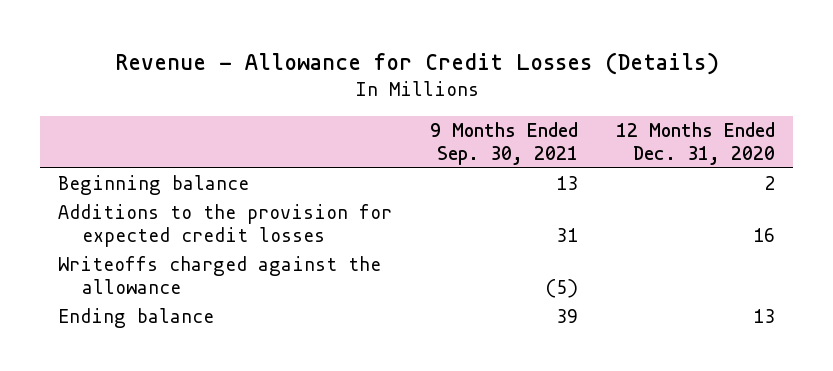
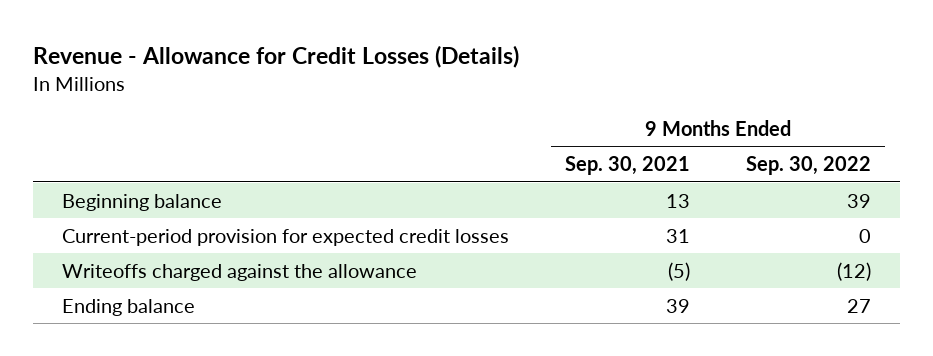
- | 9 Months Ended Sep. 30, 2021 | 12 Months Ended Dec. 31, 2020
+ | 9 Months Ended Sep. 30, 2021 | 9 Months Ended Sep. 30, 2022
- Additions to the provision for expected credit losses | 31 | 16
+ Current-period provision for expected credit losses | 31 | 0

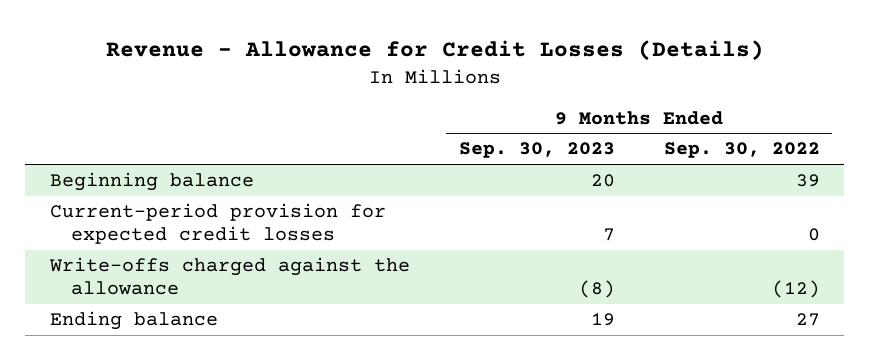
- | 9 Months Ended Sep. 30, 2021 | 9 Months Ended Sep. 30, 2022
+ | 9 Months Ended Sep. 30, 2023 | 9 Months Ended Sep. 30, 2022
- Writeoffs charged against the allowance | (5) | (12)
+ Write-offs charged against the allowance | (8) | (12)

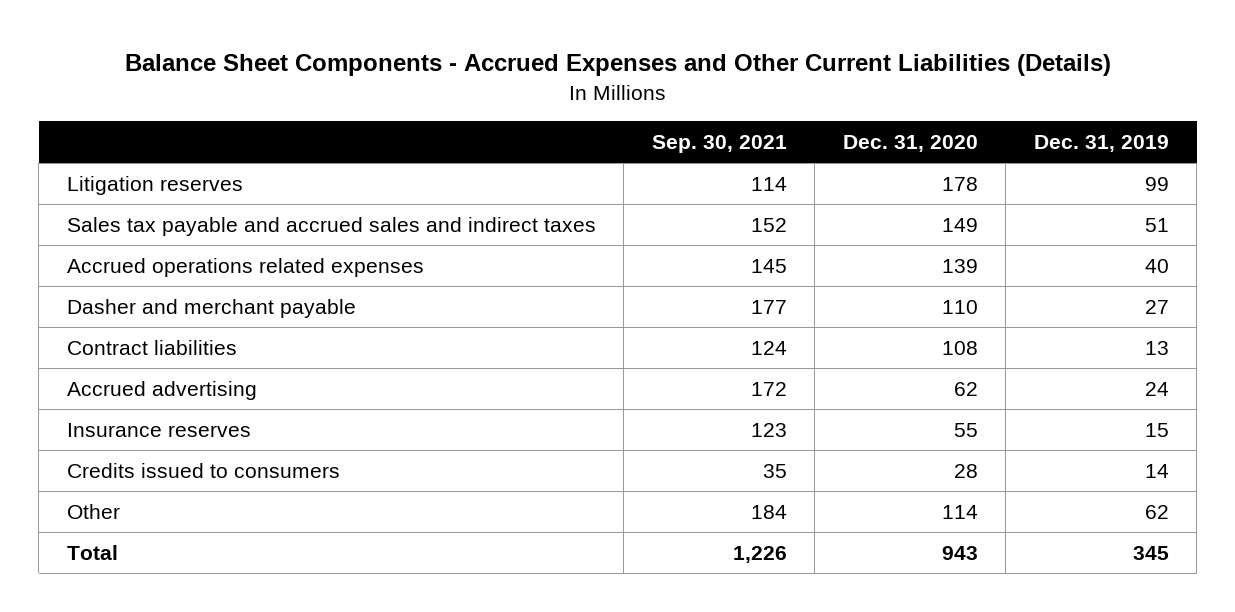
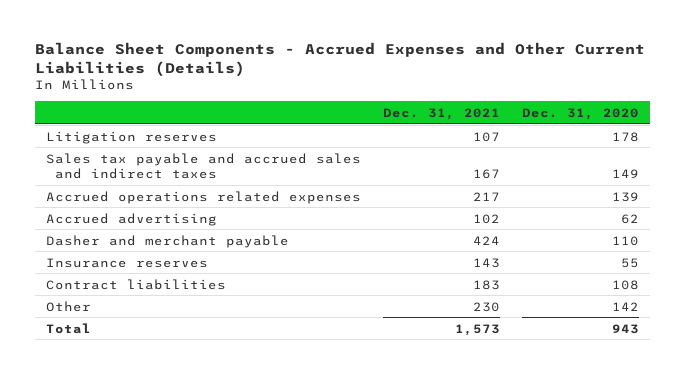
- | Sep. 30, 2021 | Dec. 31, 2020 | Dec. 31, 2019
+ | Dec. 31, 2021 | Dec. 31, 2020
moved down: Dasher and merchant payable | 424 | 110
- Credits issued to consumers | 35 | 28 | 14
- Other | 184 | 114 | 62
moved down: Contract liabilities | 183 | 108
+ Other | 230 | 142

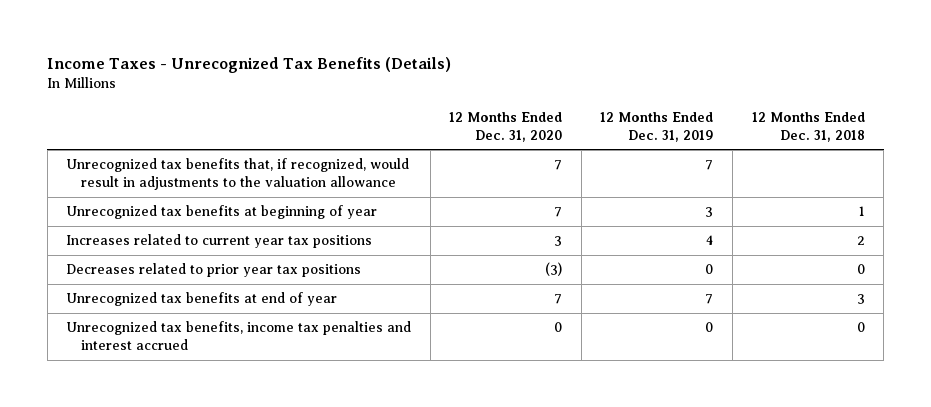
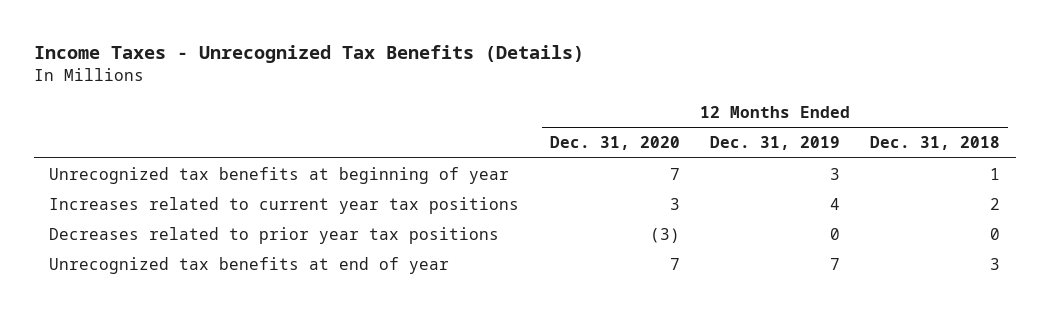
- Unrecognized tax benefits that, if recognized, would result in adjustments to the valuation allowance | 7 | 7 |
- Unrecognized tax benefits, income tax penalties and interest accrued | 0 | 0 | 0

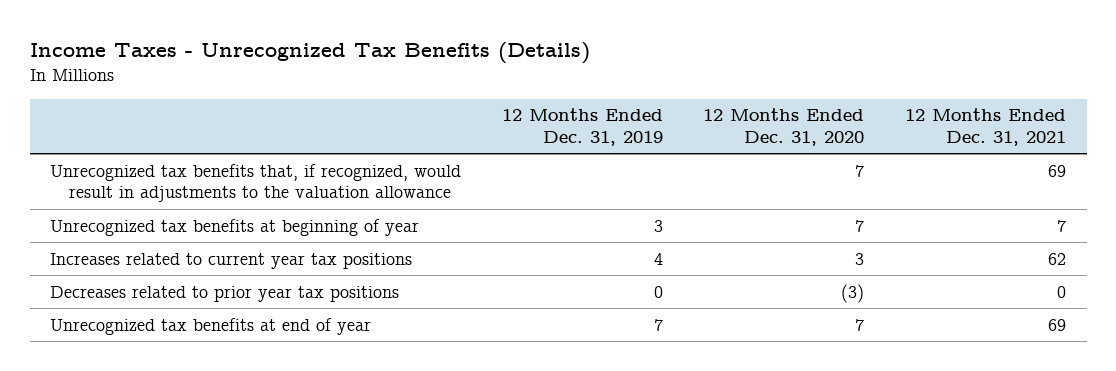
- | 12 Months Ended Dec. 31, 2020 | 12 Months Ended Dec. 31, 2019 | 12 Months Ended Dec. 31, 2018
+ | 12 Months Ended Dec. 31, 2019 | 12 Months Ended Dec. 31, 2020 | 12 Months Ended Dec. 31, 2021
+ Unrecognized tax benefits that, if recognized, would result in adjustments to the valuation allowance | | 7 | 69

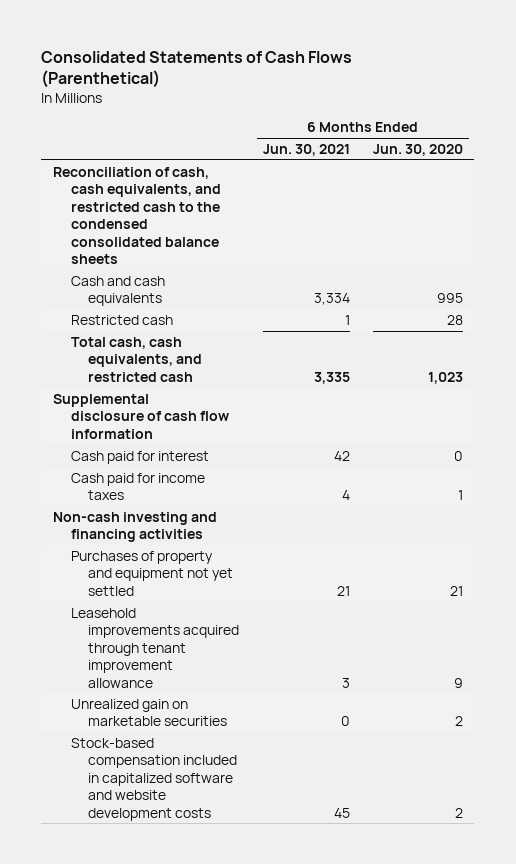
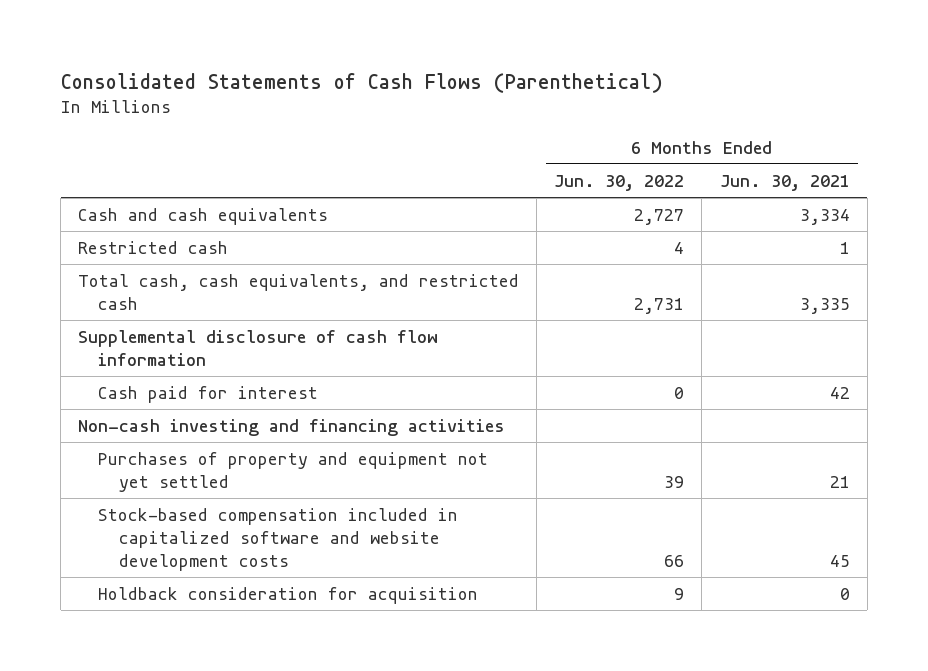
- | 6 Months Ended Jun. 30, 2021 | 6 Months Ended Jun. 30, 2020
+ | 6 Months Ended Jun. 30, 2022 | 6 Months Ended Jun. 30, 2021
- Reconciliation of cash, cash equivalents, and restricted cash to the condensed consolidated balance sheets
- Cash paid for income taxes | 4 | 1
- Leasehold improvements acquired through tenant improvement allowance | 3 | 9
- Unrealized gain on marketable securities | 0 | 2
+ Holdback consideration for acquisition | 9 | 0

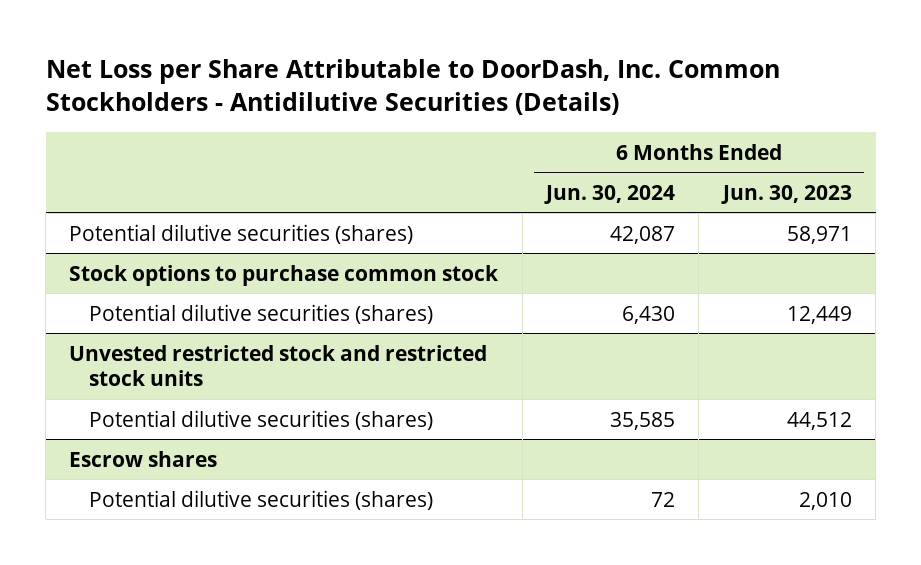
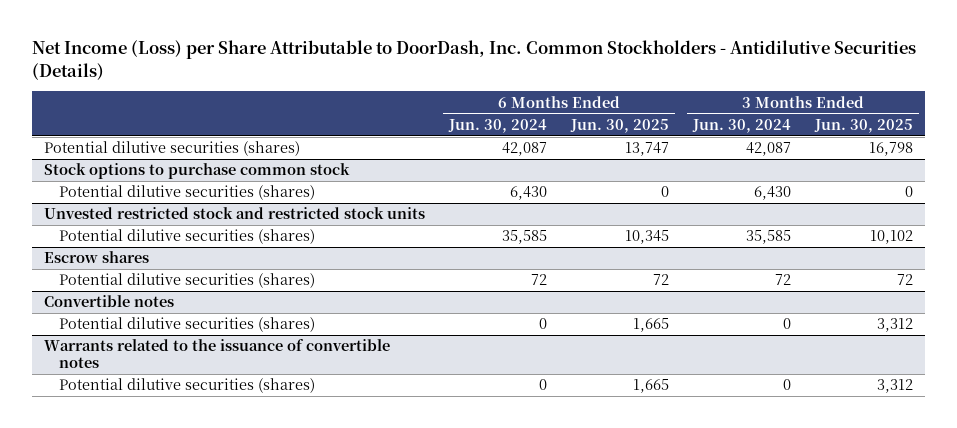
- Net Loss per Share Attributable to DoorDash, Inc. Common Stockholders - Antidilutive Securities (Details)
+ Net Income (Loss) per Share Attributable to DoorDash, Inc. Common Stockholders - Antidilutive Securities (Details)
- | 6 Months Ended Jun. 30, 2024 | 6 Months Ended Jun. 30, 2023
+ | 6 Months Ended Jun. 30, 2024 | 6 Months Ended Jun. 30, 2025 | 3 Months Ended Jun. 30, 2024 | 3 Months Ended Jun. 30, 2025
+ Convertible notes
+ Potential dilutive securities (shares) | 0 | 1,665 | 0 | 3,312
+ Warrants related to the issuance of convertible notes
+ Potential dilutive securities (shares) | 0 | 1,665 | 0 | 3,312

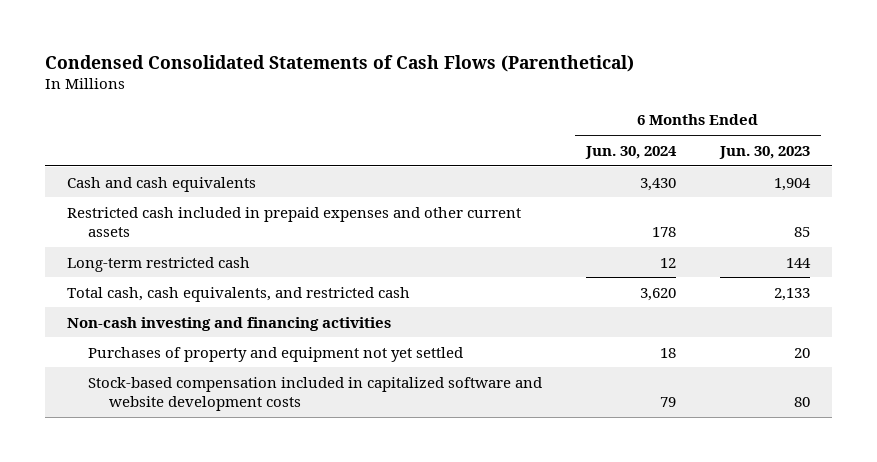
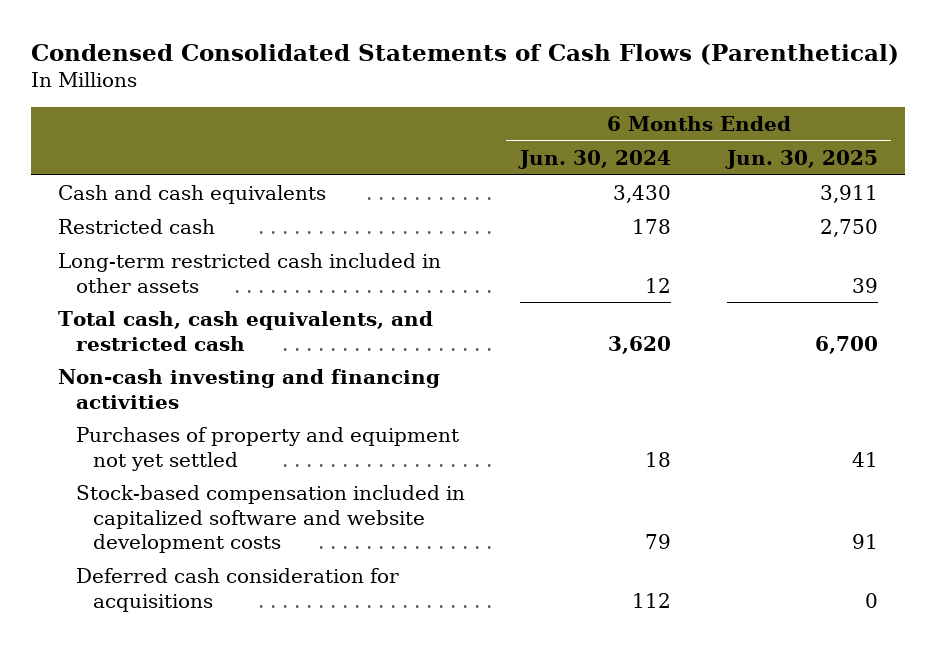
- | 6 Months Ended Jun. 30, 2024 | 6 Months Ended Jun. 30, 2023
+ | 6 Months Ended Jun. 30, 2024 | 6 Months Ended Jun. 30, 2025
- Restricted cash included in prepaid expenses and other current assets | 178 | 85
- Long-term restricted cash | 12 | 144
+ Restricted cash | 178 | 2,750
+ Long-term restricted cash included in other assets | 12 | 39
+ Deferred cash consideration for acquisitions | 112 | 0

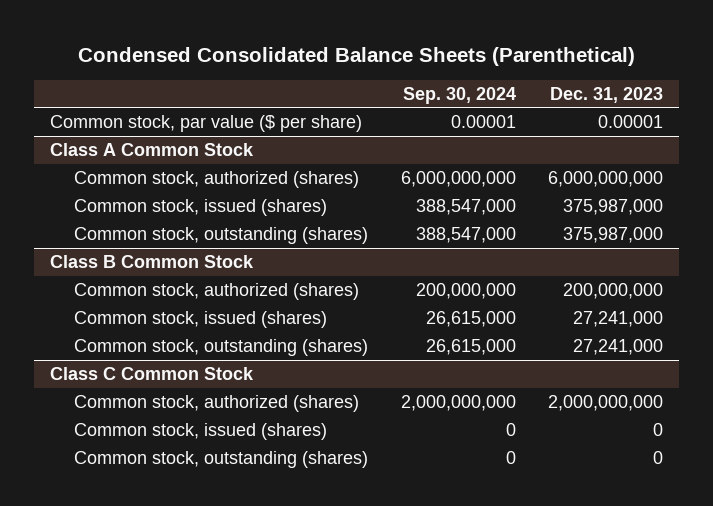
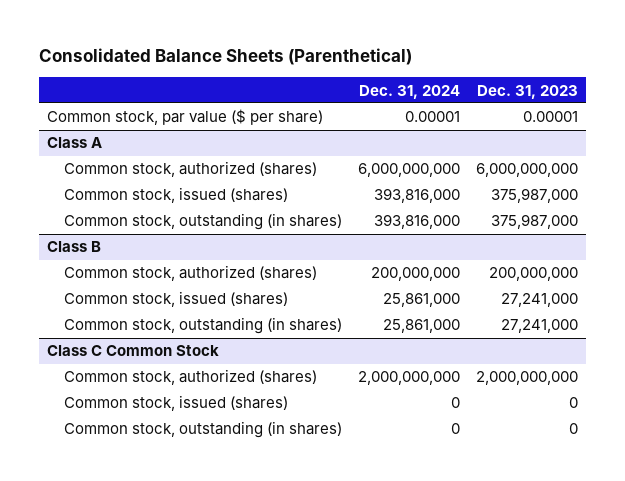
- Condensed Consolidated Balance Sheets (Parenthetical)
+ Consolidated Balance Sheets (Parenthetical)
- | Sep. 30, 2024 | Dec. 31, 2023
+ | Dec. 31, 2024 | Dec. 31, 2023
- Class A Common Stock
+ Class A
- Common stock, outstanding (shares) | 388,547,000 | 375,987,000
- Class B Common Stock
+ Common stock, outstanding (in shares) | 393,816,000 | 375,987,000
+ Class B
- Common stock, outstanding (shares) | 26,615,000 | 27,241,000
+ Common stock, outstanding (in shares) | 25,861,000 | 27,241,000
@ Class C Common Stock
- Common stock, outstanding (shares) | 0 | 0
+ Common stock, outstanding (in shares) | 0 | 0

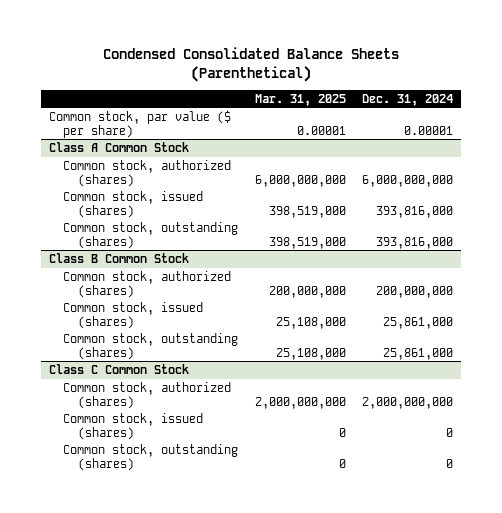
- Consolidated Balance Sheets (Parenthetical)
+ Condensed Consolidated Balance Sheets (Parenthetical)
- | Dec. 31, 2024 | Dec. 31, 2023
+ | Mar. 31, 2025 | Dec. 31, 2024
- Class A
+ Class A Common Stock
- Common stock, outstanding (in shares) | 393,816,000 | 375,987,000
- Class B
+ Common stock, outstanding (shares) | 398,519,000 | 393,816,000
+ Class B Common Stock
- Common stock, outstanding (in shares) | 25,861,000 | 27,241,000
+ Common stock, outstanding (shares) | 25,108,000 | 25,861,000
@ Class C Common Stock
- Common stock, outstanding (in shares) | 0 | 0
+ Common stock, outstanding (shares) | 0 | 0

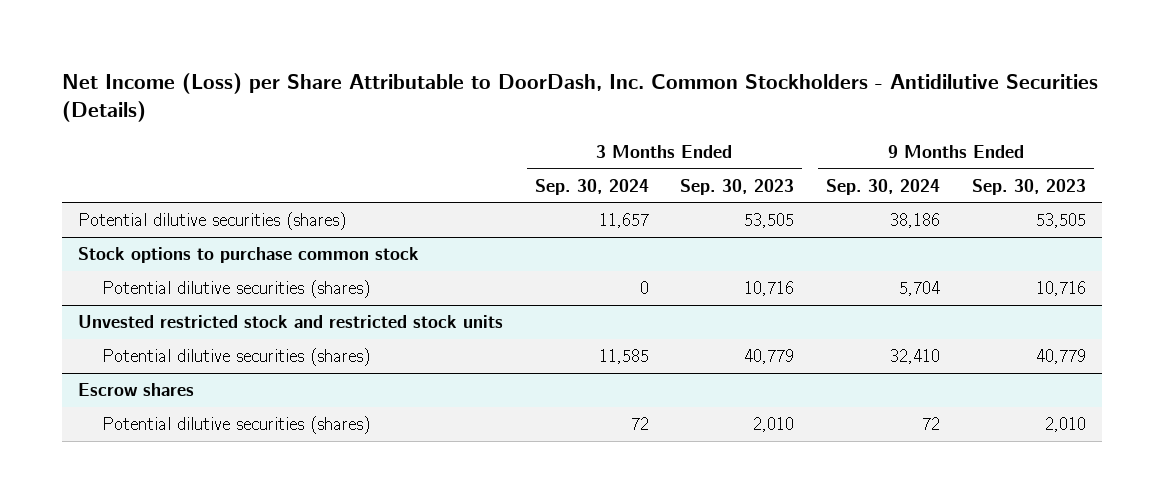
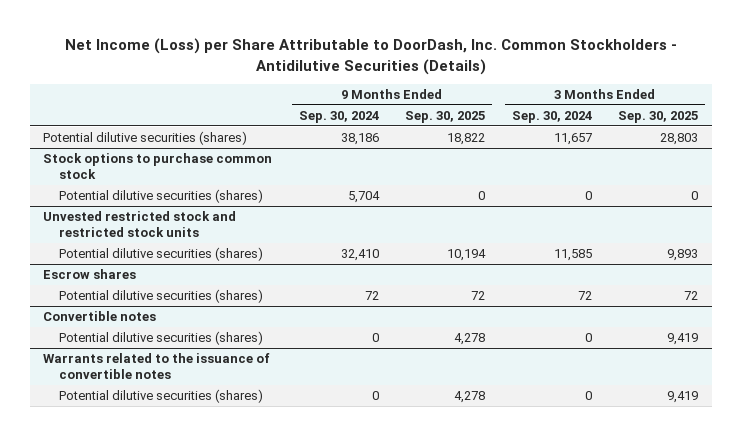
- | 3 Months Ended Sep. 30, 2024 | 3 Months Ended Sep. 30, 2023 | 9 Months Ended Sep. 30, 2024 | 9 Months Ended Sep. 30, 2023
+ | 9 Months Ended Sep. 30, 2024 | 9 Months Ended Sep. 30, 2025 | 3 Months Ended Sep. 30, 2024 | 3 Months Ended Sep. 30, 2025
+ Convertible notes
+ Potential dilutive securities (shares) | 0 | 4,278 | 0 | 9,419
+ Warrants related to the issuance of convertible notes
+ Potential dilutive securities (shares) | 0 | 4,278 | 0 | 9,419

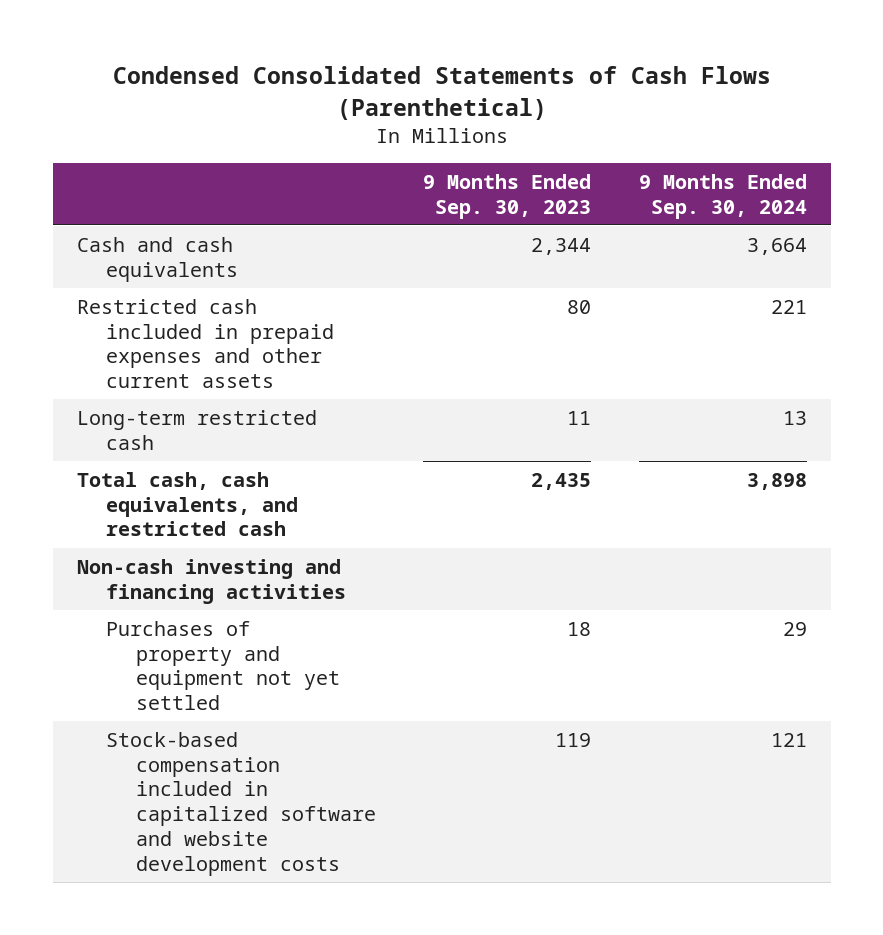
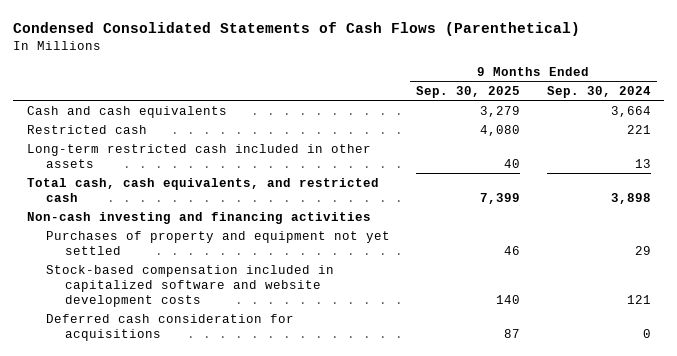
- | 9 Months Ended Sep. 30, 2023 | 9 Months Ended Sep. 30, 2024
+ | 9 Months Ended Sep. 30, 2025 | 9 Months Ended Sep. 30, 2024
- Restricted cash included in prepaid expenses and other current assets | 80 | 221
- Long-term restricted cash | 11 | 13
+ Restricted cash | 4,080 | 221
+ Long-term restricted cash included in other assets | 40 | 13
+ Deferred cash consideration for acquisitions | 87 | 0

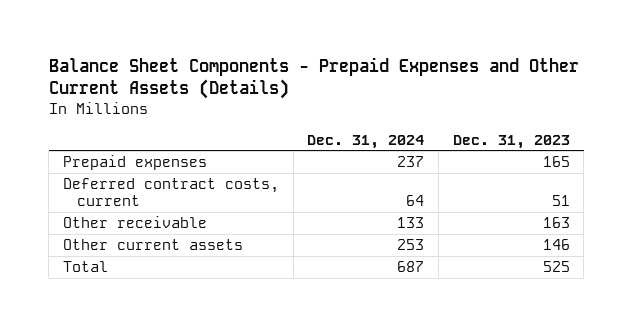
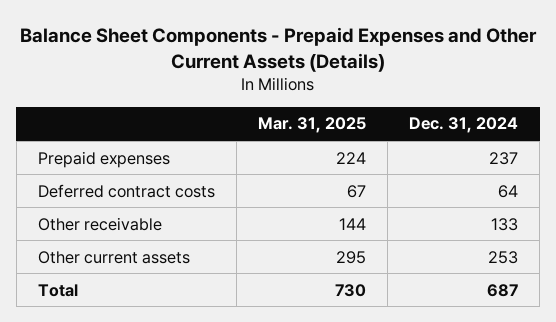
- | Dec. 31, 2024 | Dec. 31, 2023
+ | Mar. 31, 2025 | Dec. 31, 2024
- Deferred contract costs, current | 64 | 51
+ Deferred contract costs | 67 | 64

